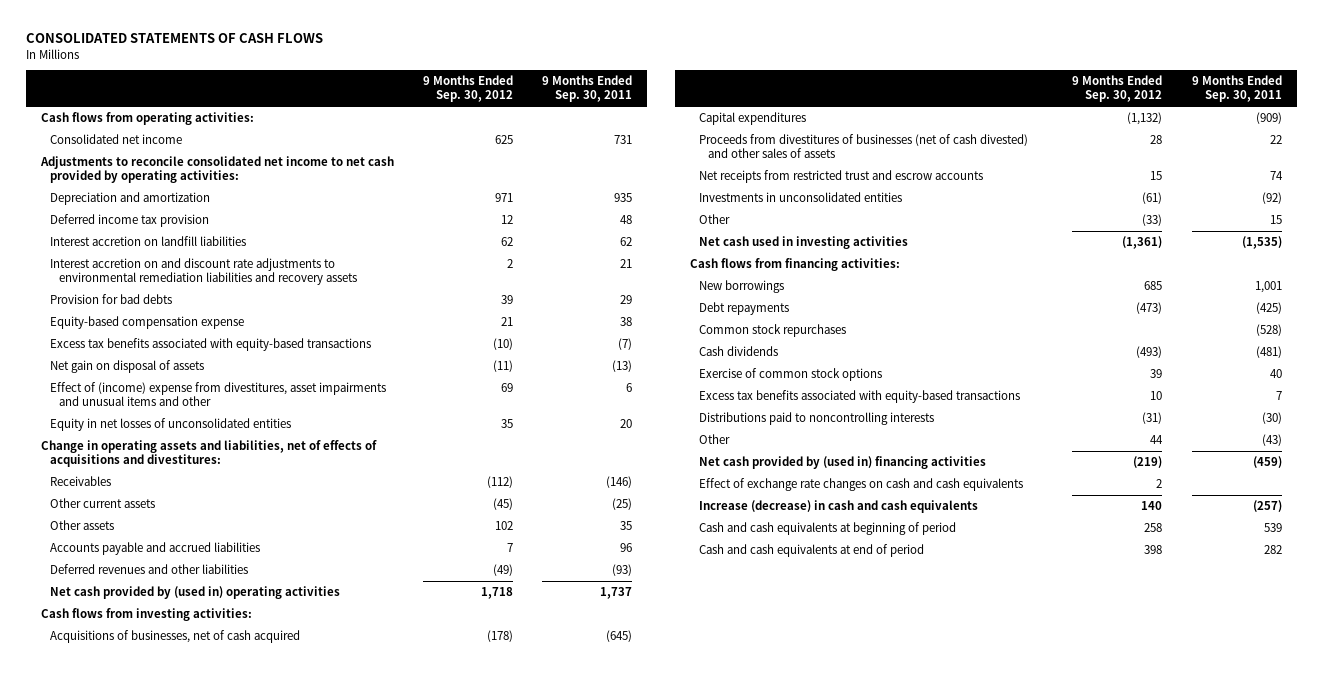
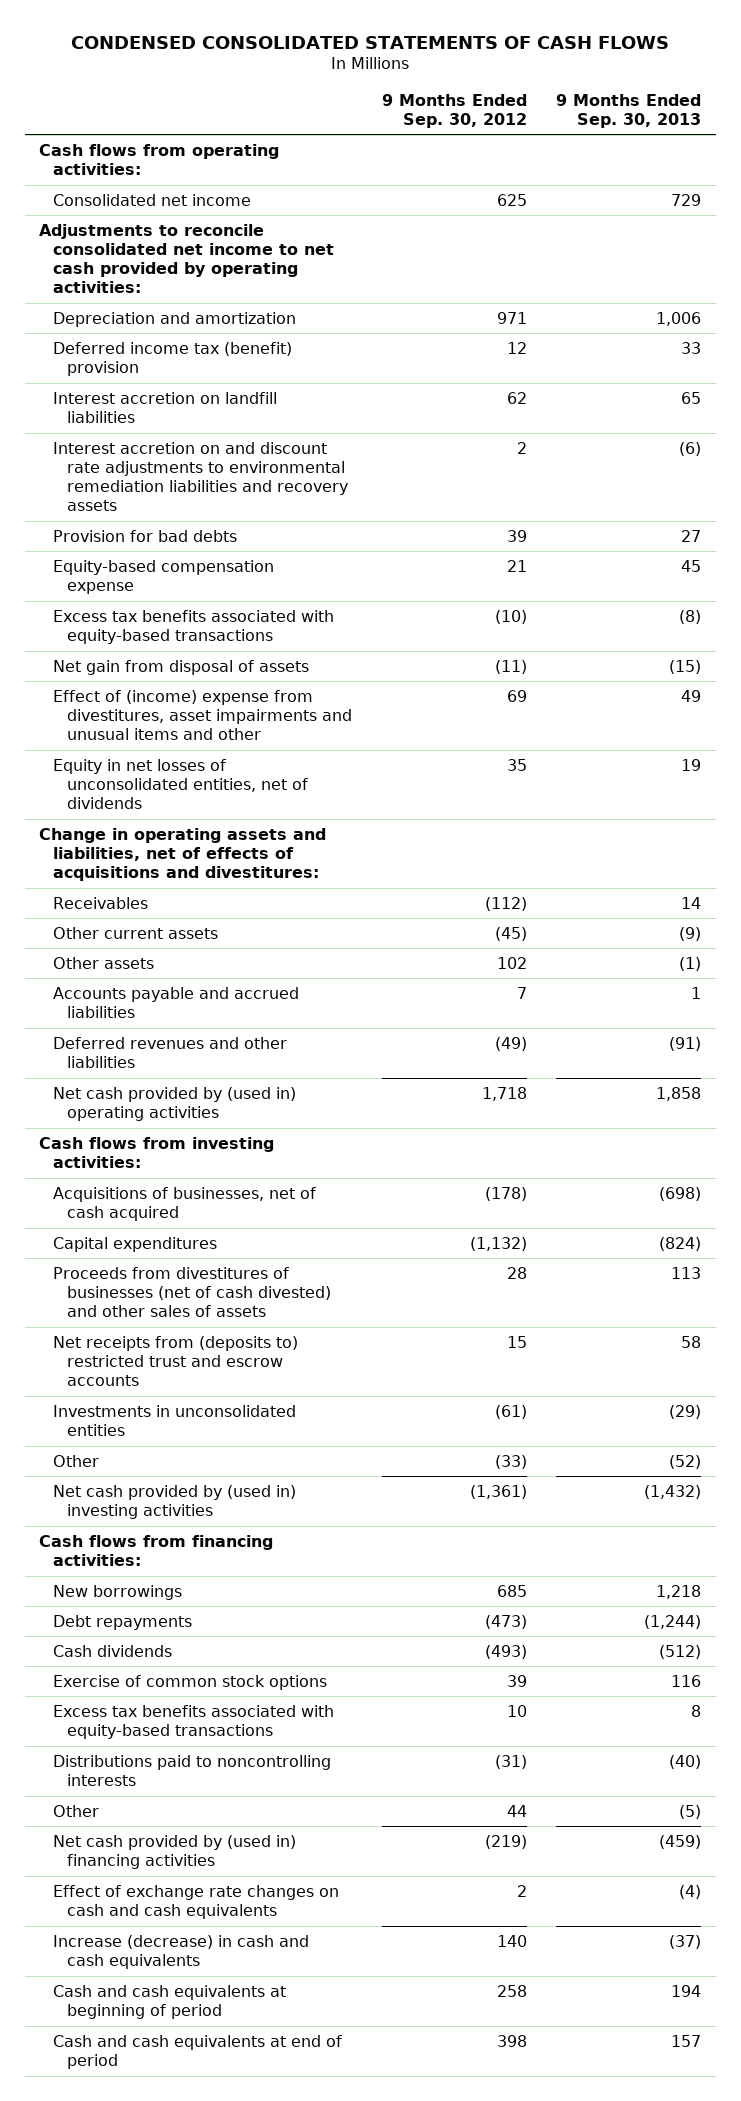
- CONSOLIDATED STATEMENTS OF CASH FLOWS
+ CONDENSED CONSOLIDATED STATEMENTS OF CASH FLOWS
- | 9 Months Ended Sep. 30, 2012 | 9 Months Ended Sep. 30, 2011
+ | 9 Months Ended Sep. 30, 2012 | 9 Months Ended Sep. 30, 2013
- Deferred income tax provision | 12 | 48
+ Deferred income tax (benefit) provision | 12 | 33
- Net gain on disposal of assets | (11) | (13)
+ Net gain from disposal of assets | (11) | (15)
- Equity in net losses of unconsolidated entities | 35 | 20
+ Equity in net losses of unconsolidated entities, net of dividends | 35 | 19
- Net receipts from restricted trust and escrow accounts | 15 | 74
+ Net receipts from (deposits to) restricted trust and escrow accounts | 15 | 58
- Net cash used in investing activities | (1,361) | (1,535)
+ Net cash provided by (used in) investing activities | (1,361) | (1,432)
- Common stock repurchases | | (528)

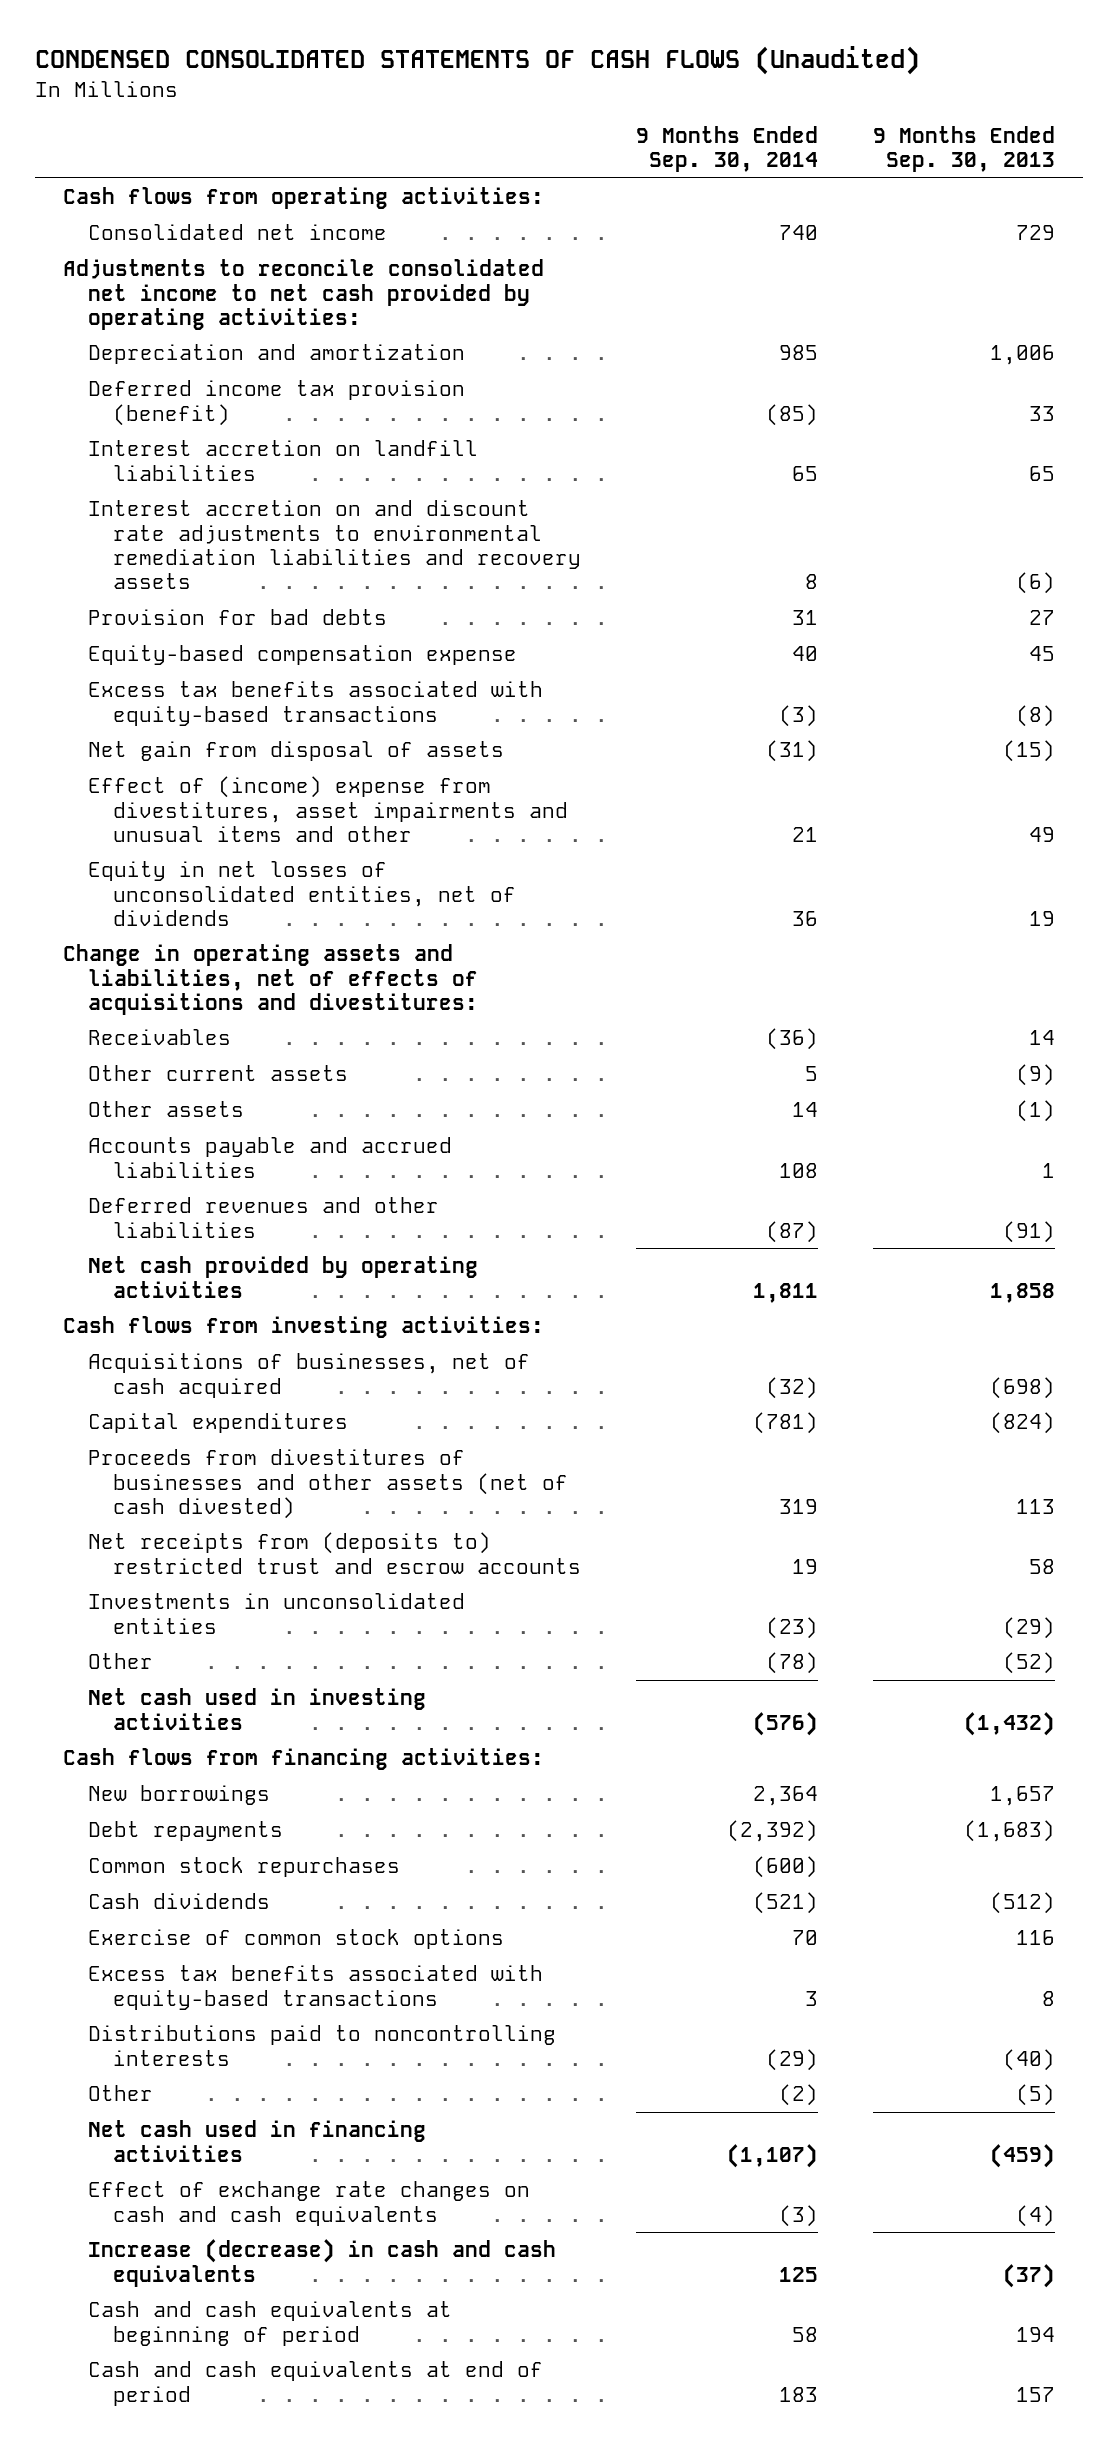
- CONDENSED CONSOLIDATED STATEMENTS OF CASH FLOWS
+ CONDENSED CONSOLIDATED STATEMENTS OF CASH FLOWS (Unaudited)
- | 9 Months Ended Sep. 30, 2012 | 9 Months Ended Sep. 30, 2013
+ | 9 Months Ended Sep. 30, 2014 | 9 Months Ended Sep. 30, 2013
- Deferred income tax (benefit) provision | 12 | 33
+ Deferred income tax provision (benefit) | (85) | 33
- Net cash provided by (used in) operating activities | 1,718 | 1,858
+ Net cash provided by operating activities | 1,811 | 1,858
- Proceeds from divestitures of businesses (net of cash divested) and other sales of assets | 28 | 113
+ Proceeds from divestitures of businesses and other assets (net of cash divested) | 319 | 113
- Net cash provided by (used in) investing activities | (1,361) | (1,432)
+ Net cash used in investing activities | (576) | (1,432)
- New borrowings | 685 | 1,218
- Debt repayments | (473) | (1,244)
+ New borrowings | 2,364 | 1,657
+ Debt repayments | (2,392) | (1,683)
+ Common stock repurchases | (600) |
- Net cash provided by (used in) financing activities | (219) | (459)
+ Net cash used in financing activities | (1,107) | (459)

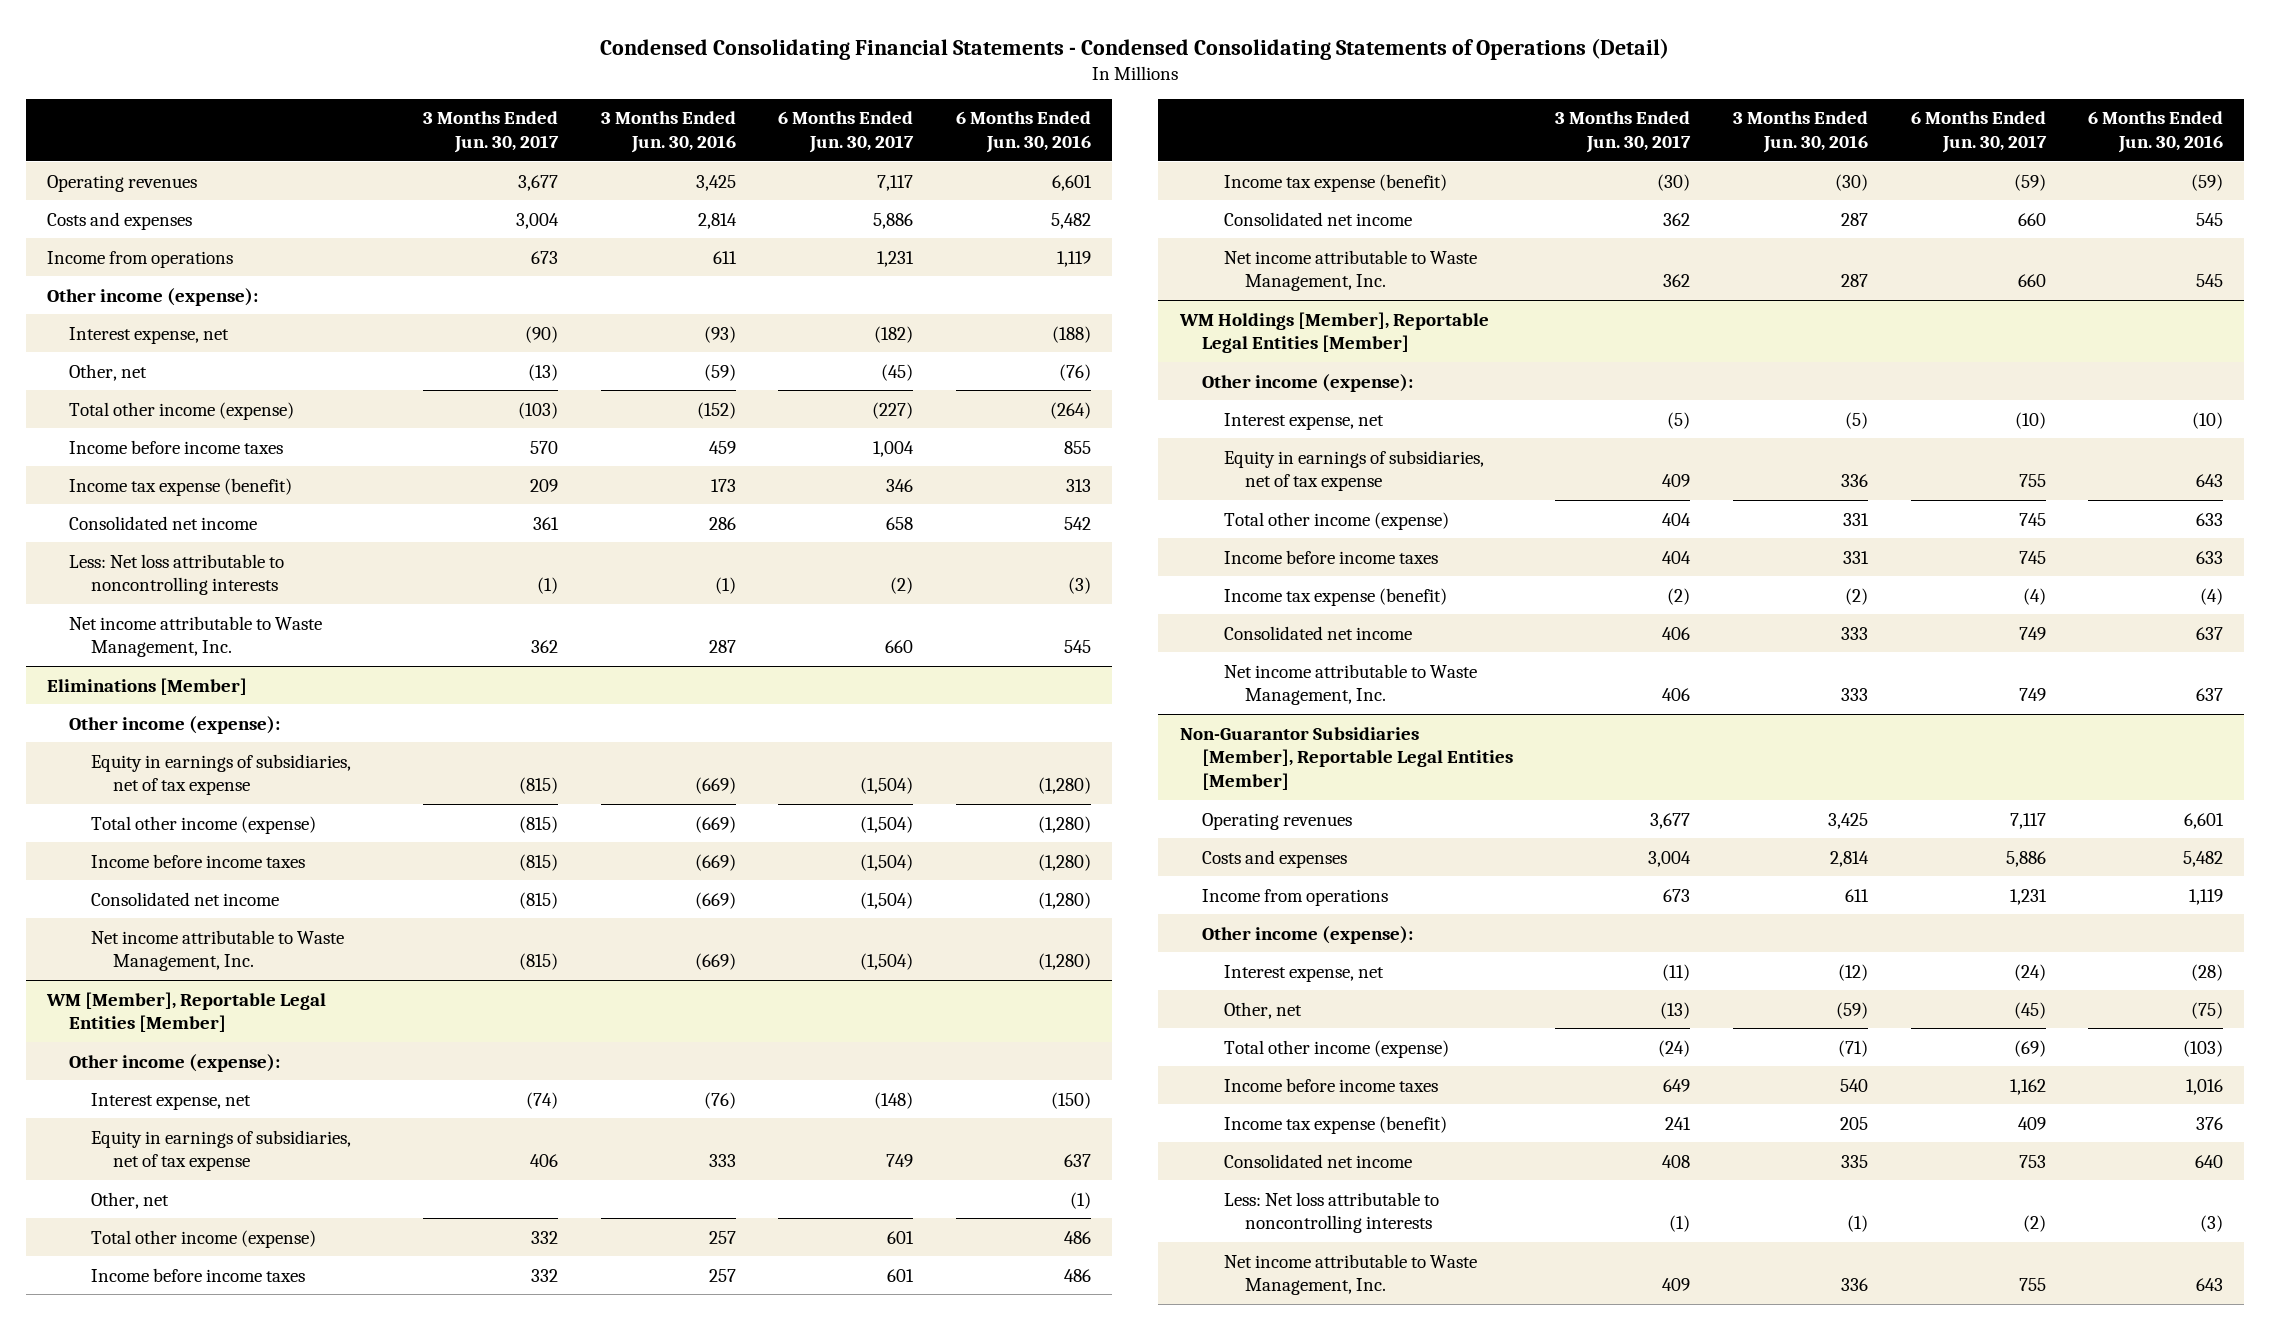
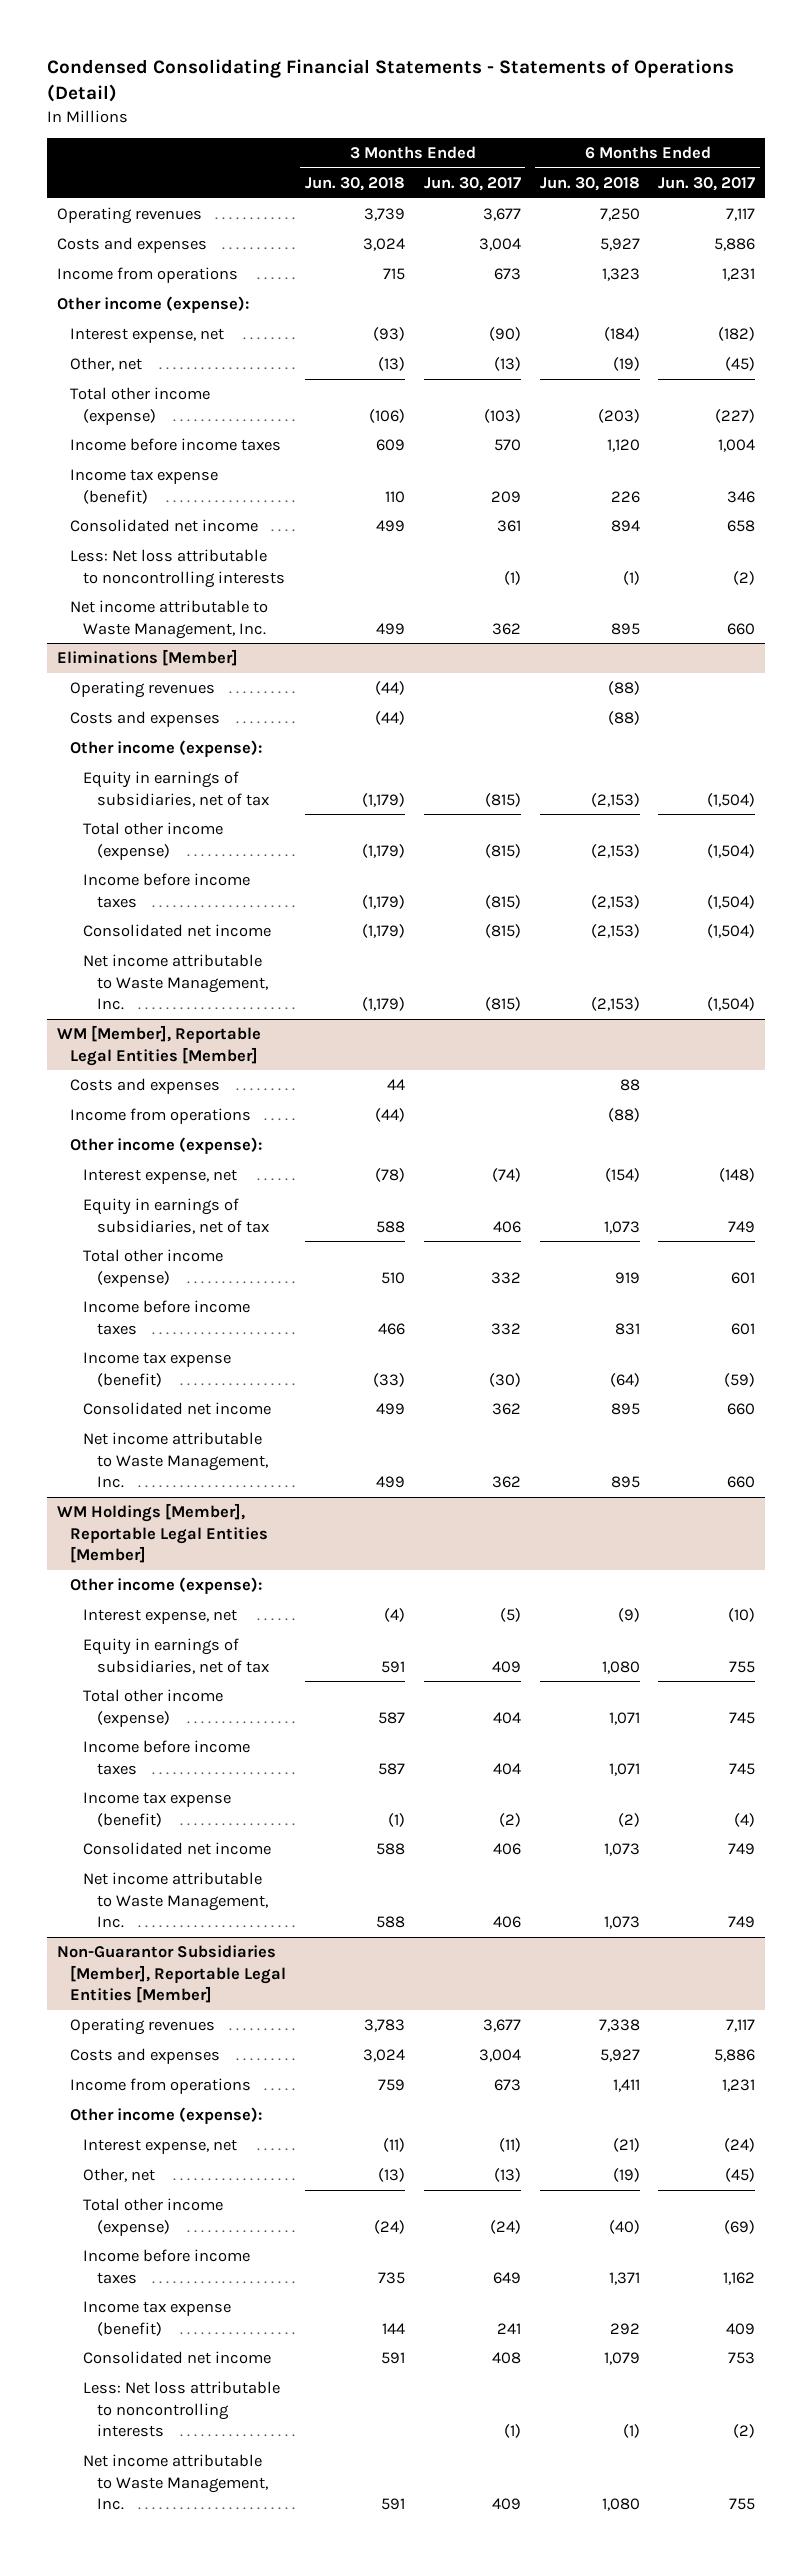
- Condensed Consolidating Financial Statements - Condensed Consolidating Statements of Operations (Detail)
+ Condensed Consolidating Financial Statements - Statements of Operations (Detail)
- | 3 Months Ended Jun. 30, 2017 | 3 Months Ended Jun. 30, 2016 | 6 Months Ended Jun. 30, 2017 | 6 Months Ended Jun. 30, 2016
+ | 3 Months Ended Jun. 30, 2018 | 3 Months Ended Jun. 30, 2017 | 6 Months Ended Jun. 30, 2018 | 6 Months Ended Jun. 30, 2017
@ Eliminations [Member]
+ Operating revenues | (44) | | (88) |
+ Costs and expenses | (44) | | (88) |
- Equity in earnings of subsidiaries, net of tax expense | (815) | (669) | (1,504) | (1,280)
+ Equity in earnings of subsidiaries, net of tax | (1,179) | (815) | (2,153) | (1,504)
@ WM [Member], Reportable Legal Entities [Member]
+ Costs and expenses | 44 | | 88 |
+ Income from operations | (44) | | (88) |
- Equity in earnings of subsidiaries, net of tax expense | 406 | 333 | 749 | 637
- Other, net | | | | (1)
+ Equity in earnings of subsidiaries, net of tax | 588 | 406 | 1,073 | 749
@ WM Holdings [Member], Reportable Legal Entities [Member]
- Equity in earnings of subsidiaries, net of tax expense | 409 | 336 | 755 | 643
+ Equity in earnings of subsidiaries, net of tax | 591 | 409 | 1,080 | 755

